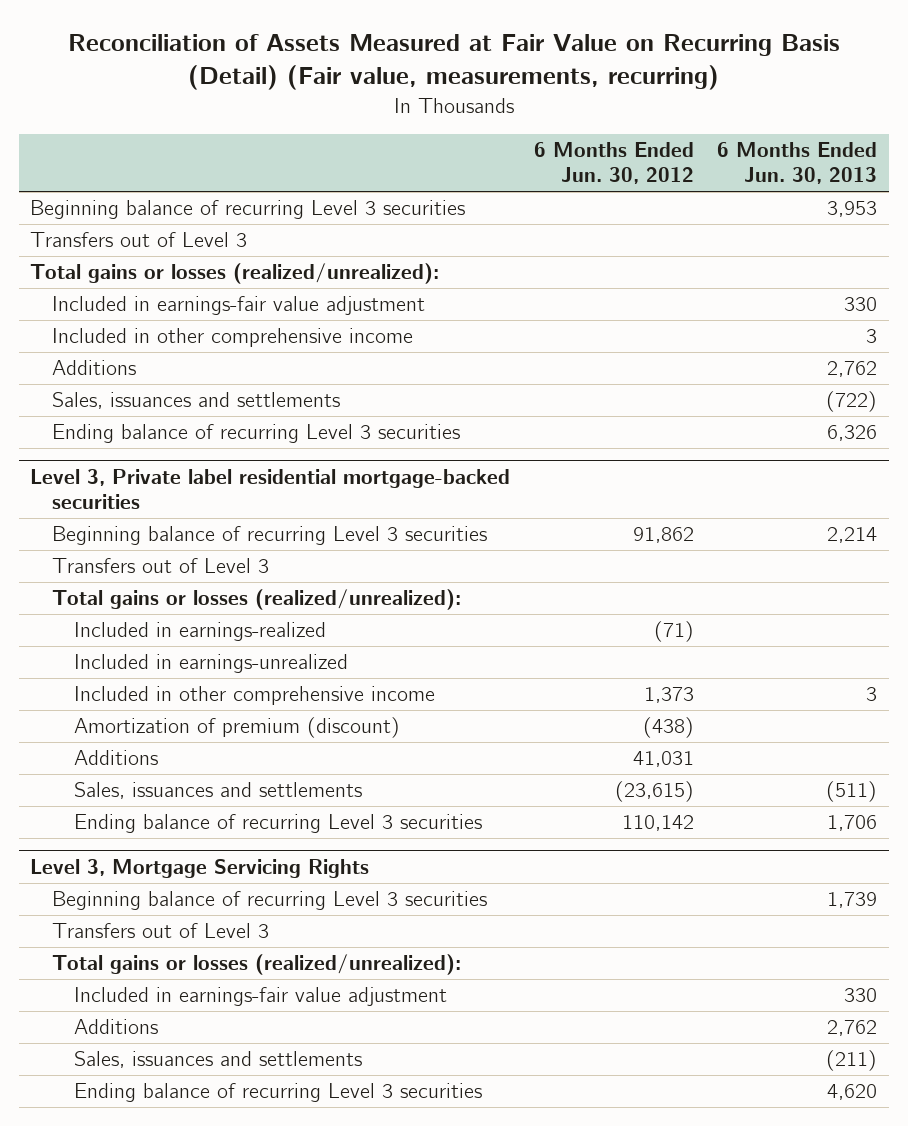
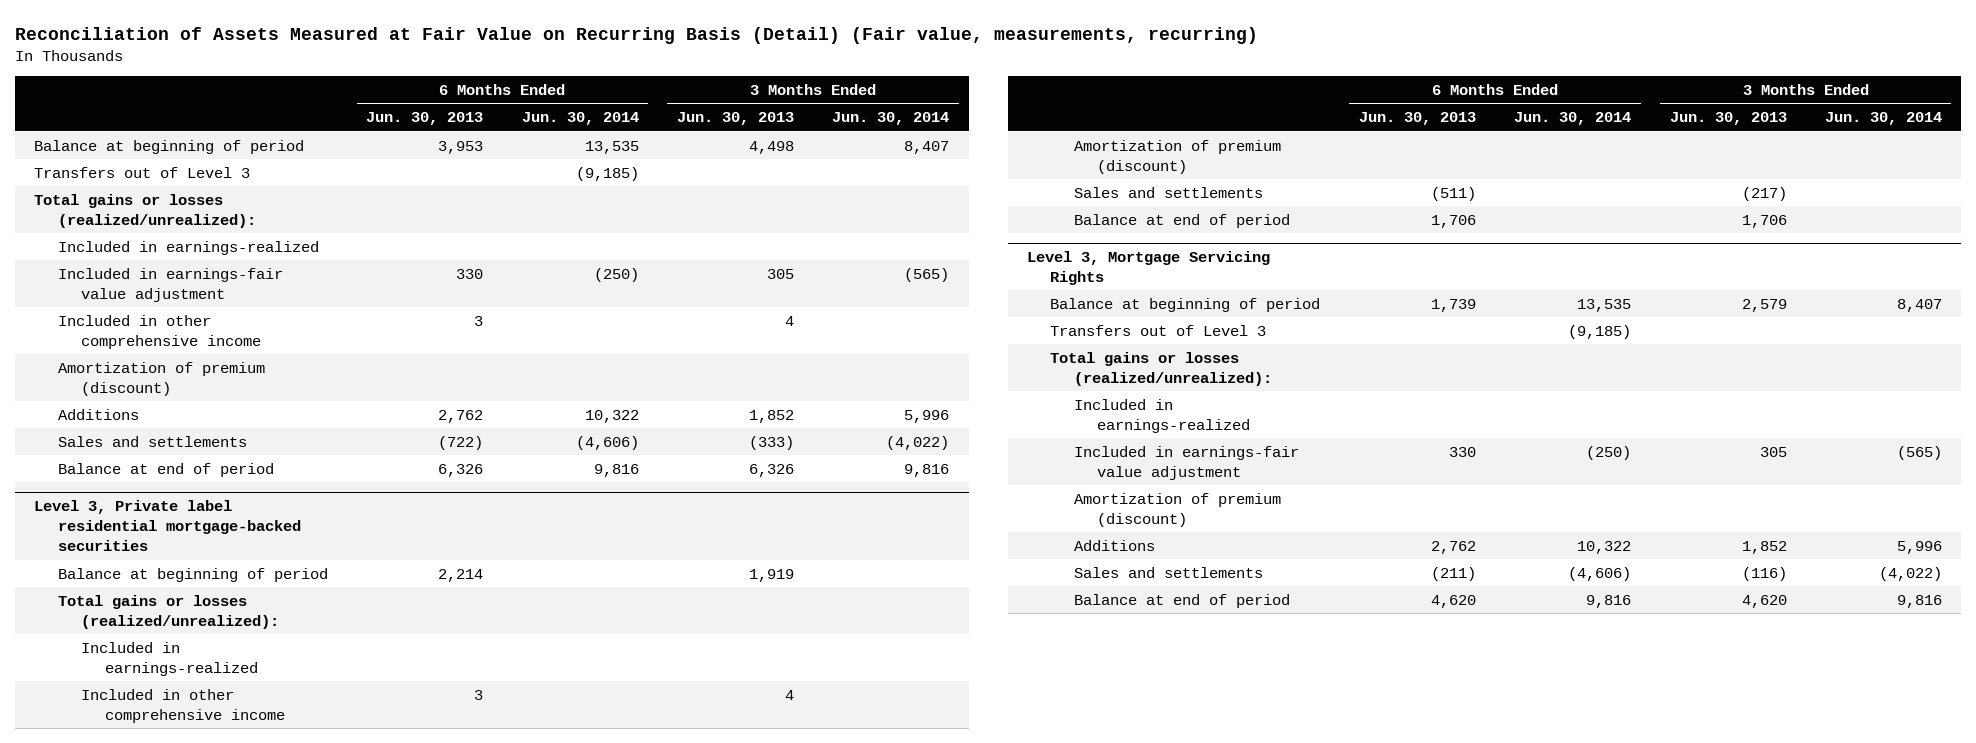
- | 6 Months Ended Jun. 30, 2012 | 6 Months Ended Jun. 30, 2013
+ | 6 Months Ended Jun. 30, 2013 | 6 Months Ended Jun. 30, 2014 | 3 Months Ended Jun. 30, 2013 | 3 Months Ended Jun. 30, 2014
- Beginning balance of recurring Level 3 securities | | 3,953
+ Balance at beginning of period | 3,953 | 13,535 | 4,498 | 8,407
+ Included in earnings-realized
+ Amortization of premium (discount)
- Sales, issuances and settlements | | (722)
- Ending balance of recurring Level 3 securities | | 6,326
+ Sales and settlements | (722) | (4,606) | (333) | (4,022)
+ Balance at end of period | 6,326 | 9,816 | 6,326 | 9,816
@ Level 3, Private label residential mortgage-backed securities
- Beginning balance of recurring Level 3 securities | 91,862 | 2,214
- Transfers out of Level 3
+ Balance at beginning of period | 2,214 | | 1,919 |
- Included in earnings-unrealized
- Additions | 41,031 |
- Sales, issuances and settlements | (23,615) | (511)
- Ending balance of recurring Level 3 securities | 110,142 | 1,706
+ Sales and settlements | (511) | | (217) |
+ Balance at end of period | 1,706 | | 1,706 |
@ Level 3, Mortgage Servicing Rights
- Beginning balance of recurring Level 3 securities | | 1,739
+ Balance at beginning of period | 1,739 | 13,535 | 2,579 | 8,407
+ Included in earnings-realized
+ Amortization of premium (discount)
- Sales, issuances and settlements | | (211)
- Ending balance of recurring Level 3 securities | | 4,620
+ Sales and settlements | (211) | (4,606) | (116) | (4,022)
+ Balance at end of period | 4,620 | 9,816 | 4,620 | 9,816

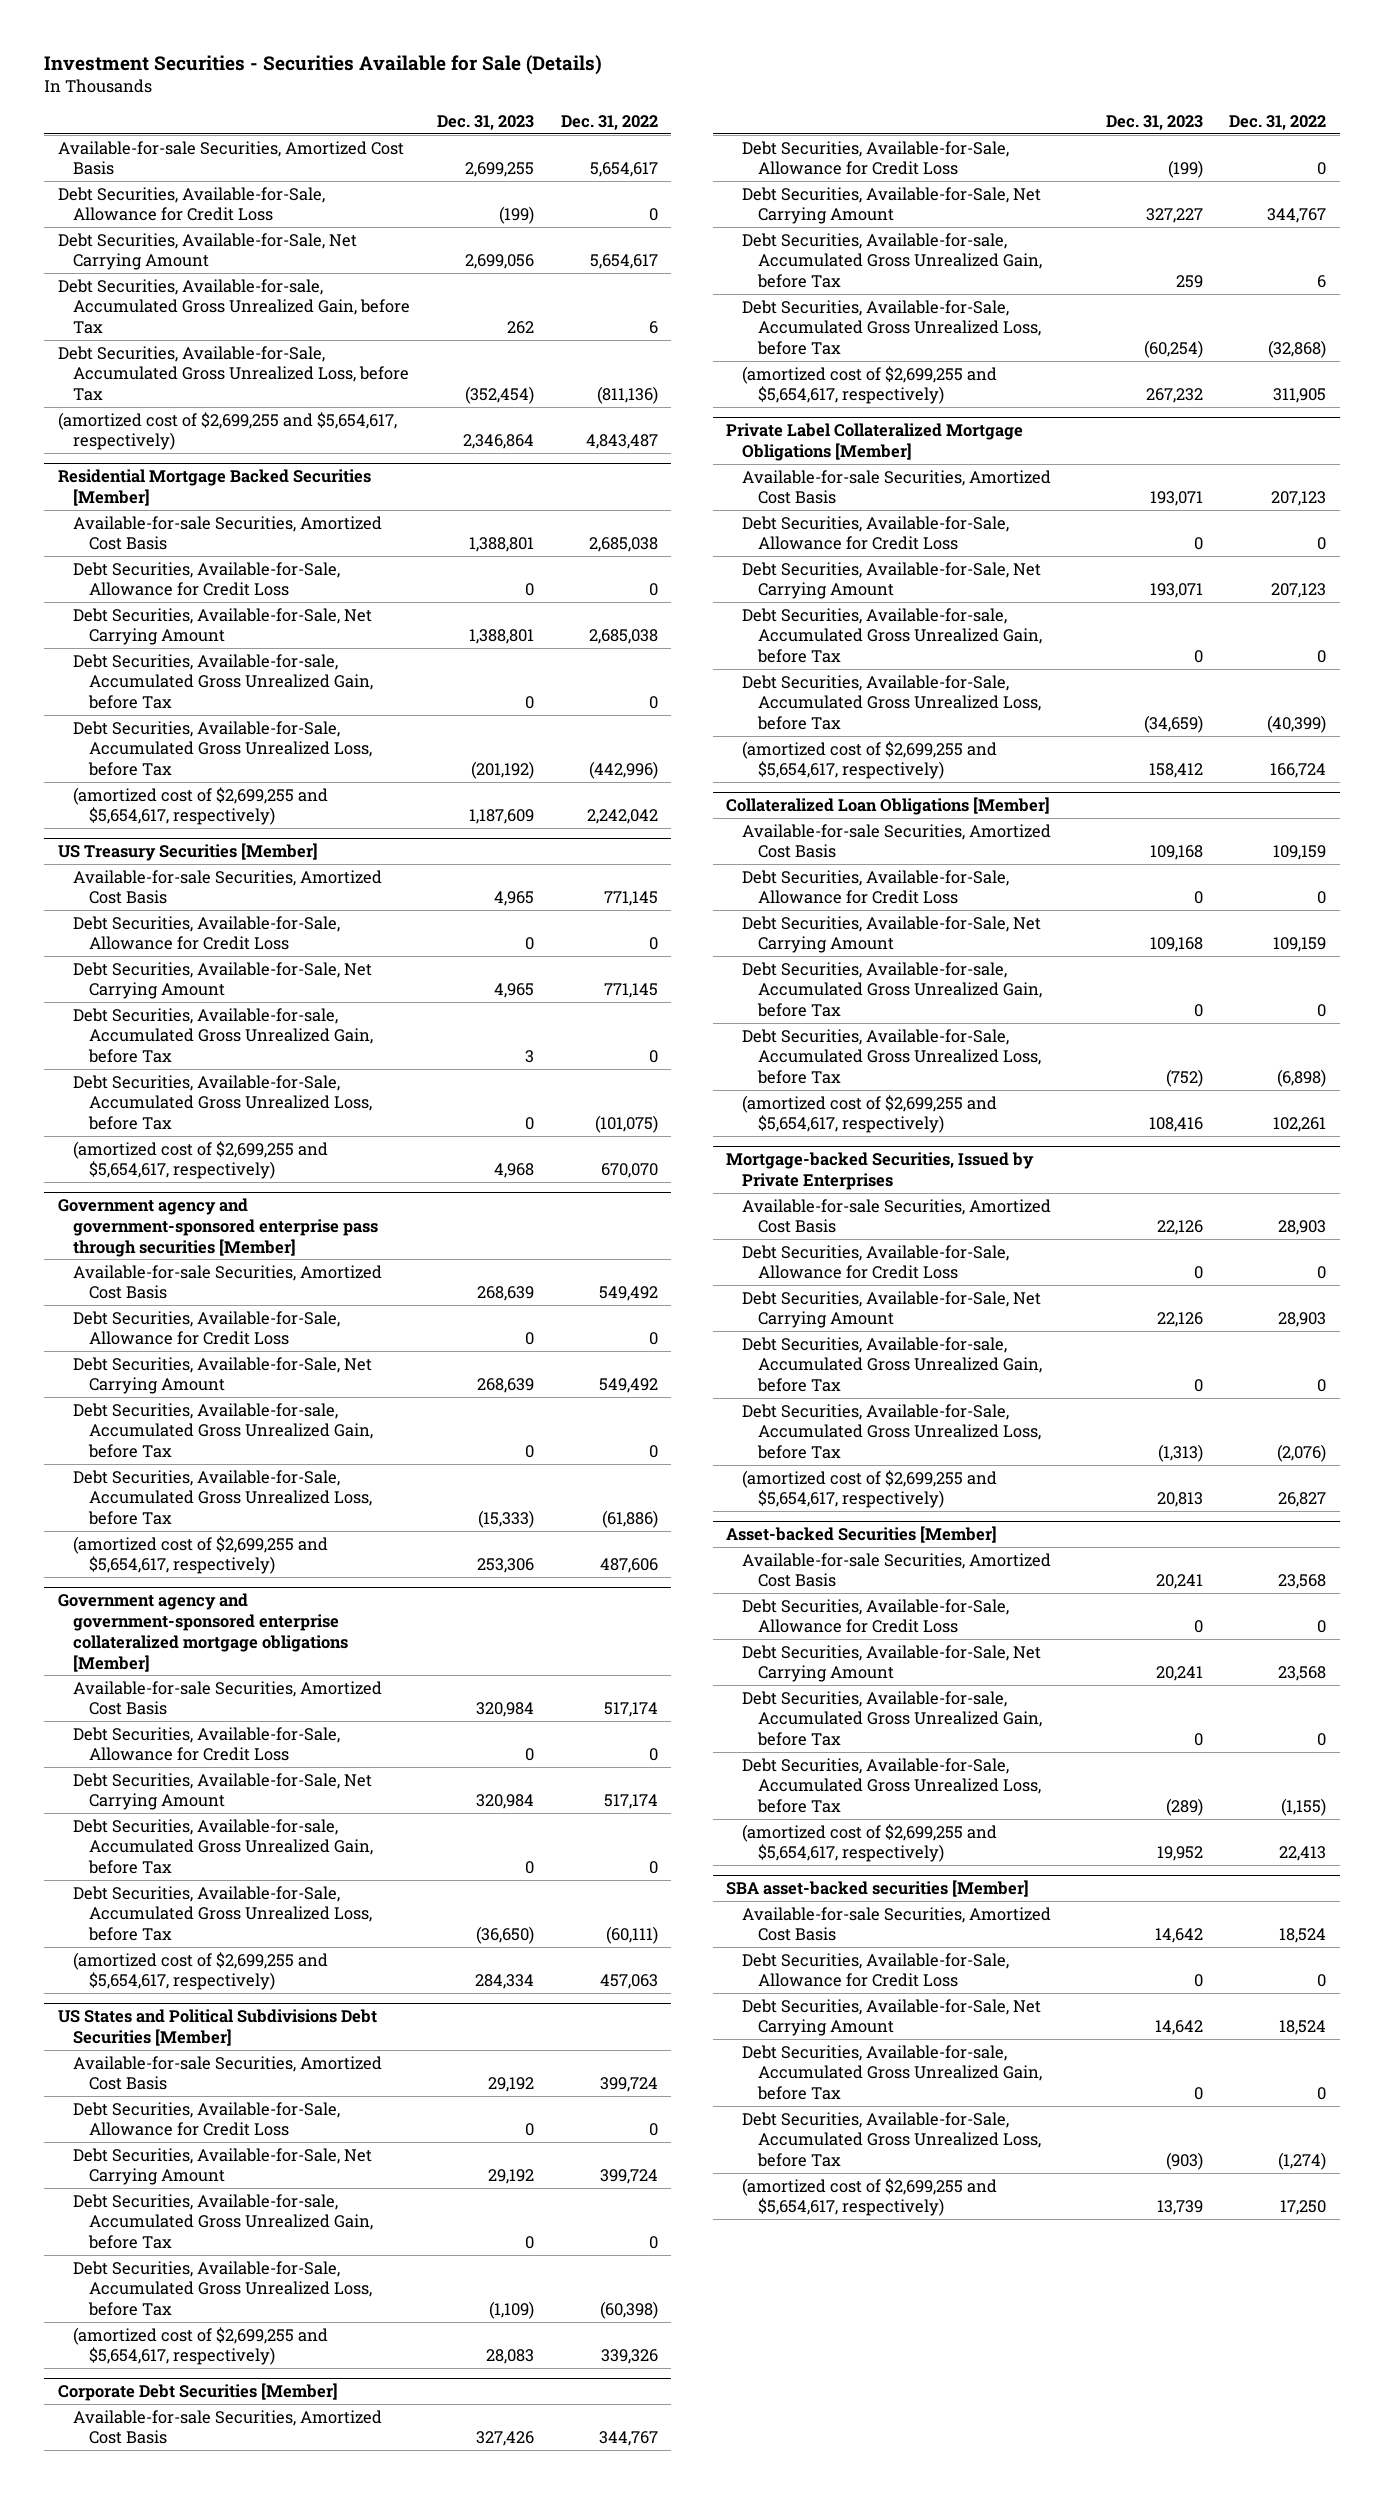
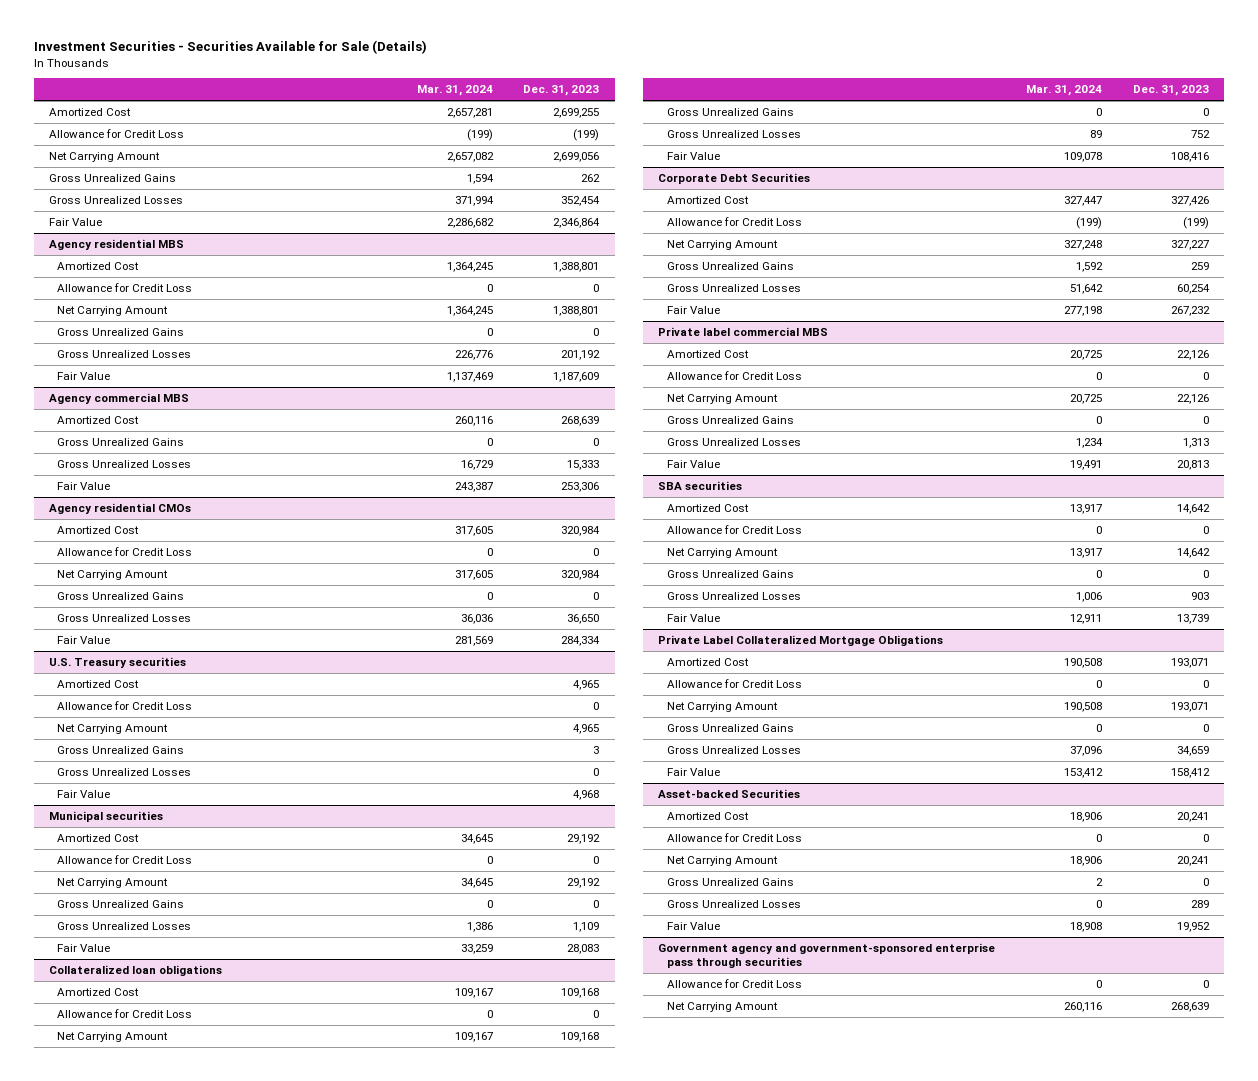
- | Dec. 31, 2023 | Dec. 31, 2022
+ | Mar. 31, 2024 | Dec. 31, 2023
- Available-for-sale Securities, Amortized Cost Basis | 2,699,255 | 5,654,617
- Debt Securities, Available-for-Sale, Allowance for Credit Loss | (199) | 0
- Debt Securities, Available-for-Sale, Net Carrying Amount | 2,699,056 | 5,654,617
- Debt Securities, Available-for-sale, Accumulated Gross Unrealized Gain, before Tax | 262 | 6
- Debt Securities, Available-for-Sale, Accumulated Gross Unrealized Loss, before Tax | (352,454) | (811,136)
- (amortized cost of $2,699,255 and $5,654,617, respectively) | 2,346,864 | 4,843,487
- Residential Mortgage Backed Securities [Member]
- Available-for-sale Securities, Amortized Cost Basis | 1,388,801 | 2,685,038
- Debt Securities, Available-for-Sale, Allowance for Credit Loss | 0 | 0
- Debt Securities, Available-for-Sale, Net Carrying Amount | 1,388,801 | 2,685,038
- Debt Securities, Available-for-sale, Accumulated Gross Unrealized Gain, before Tax | 0 | 0
- Debt Securities, Available-for-Sale, Accumulated Gross Unrealized Loss, before Tax | (201,192) | (442,996)
- (amortized cost of $2,699,255 and $5,654,617, respectively) | 1,187,609 | 2,242,042
- US Treasury Securities [Member]
- Available-for-sale Securities, Amortized Cost Basis | 4,965 | 771,145
- Debt Securities, Available-for-Sale, Allowance for Credit Loss | 0 | 0
- Debt Securities, Available-for-Sale, Net Carrying Amount | 4,965 | 771,145
- Debt Securities, Available-for-sale, Accumulated Gross Unrealized Gain, before Tax | 3 | 0
- Debt Securities, Available-for-Sale, Accumulated Gross Unrealized Loss, before Tax | 0 | (101,075)
- (amortized cost of $2,699,255 and $5,654,617, respectively) | 4,968 | 670,070
- Government agency and government-sponsored enterprise pass through securities [Member]
- Available-for-sale Securities, Amortized Cost Basis | 268,639 | 549,492
- Debt Securities, Available-for-Sale, Allowance for Credit Loss | 0 | 0
- Debt Securities, Available-for-Sale, Net Carrying Amount | 268,639 | 549,492
- Debt Securities, Available-for-sale, Accumulated Gross Unrealized Gain, before Tax | 0 | 0
- Debt Securities, Available-for-Sale, Accumulated Gross Unrealized Loss, before Tax | (15,333) | (61,886)
- (amortized cost of $2,699,255 and $5,654,617, respectively) | 253,306 | 487,606
- Government agency and government-sponsored enterprise collateralized mortgage obligations [Member]
- Available-for-sale Securities, Amortized Cost Basis | 320,984 | 517,174
- Debt Securities, Available-for-Sale, Allowance for Credit Loss | 0 | 0
- Debt Securities, Available-for-Sale, Net Carrying Amount | 320,984 | 517,174
- Debt Securities, Available-for-sale, Accumulated Gross Unrealized Gain, before Tax | 0 | 0
- Debt Securities, Available-for-Sale, Accumulated Gross Unrealized Loss, before Tax | (36,650) | (60,111)
- (amortized cost of $2,699,255 and $5,654,617, respectively) | 284,334 | 457,063
- US States and Political Subdivisions Debt Securities [Member]
- Available-for-sale Securities, Amortized Cost Basis | 29,192 | 399,724
- Debt Securities, Available-for-Sale, Allowance for Credit Loss | 0 | 0
- Debt Securities, Available-for-Sale, Net Carrying Amount | 29,192 | 399,724
- Debt Securities, Available-for-sale, Accumulated Gross Unrealized Gain, before Tax | 0 | 0
- Debt Securities, Available-for-Sale, Accumulated Gross Unrealized Loss, before Tax | (1,109) | (60,398)
- (amortized cost of $2,699,255 and $5,654,617, respectively) | 28,083 | 339,326
- Corporate Debt Securities [Member]
- Available-for-sale Securities, Amortized Cost Basis | 327,426 | 344,767
- Debt Securities, Available-for-Sale, Allowance for Credit Loss | (199) | 0
- Debt Securities, Available-for-Sale, Net Carrying Amount | 327,227 | 344,767
- Debt Securities, Available-for-sale, Accumulated Gross Unrealized Gain, before Tax | 259 | 6
- Debt Securities, Available-for-Sale, Accumulated Gross Unrealized Loss, before Tax | (60,254) | (32,868)
- (amortized cost of $2,699,255 and $5,654,617, respectively) | 267,232 | 311,905
- Private Label Collateralized Mortgage Obligations [Member]
- Available-for-sale Securities, Amortized Cost Basis | 193,071 | 207,123
- Debt Securities, Available-for-Sale, Allowance for Credit Loss | 0 | 0
- Debt Securities, Available-for-Sale, Net Carrying Amount | 193,071 | 207,123
- Debt Securities, Available-for-sale, Accumulated Gross Unrealized Gain, before Tax | 0 | 0
- Debt Securities, Available-for-Sale, Accumulated Gross Unrealized Loss, before Tax | (34,659) | (40,399)
- (amortized cost of $2,699,255 and $5,654,617, respectively) | 158,412 | 166,724
- Collateralized Loan Obligations [Member]
- Available-for-sale Securities, Amortized Cost Basis | 109,168 | 109,159
- Debt Securities, Available-for-Sale, Allowance for Credit Loss | 0 | 0
- Debt Securities, Available-for-Sale, Net Carrying Amount | 109,168 | 109,159
- Debt Securities, Available-for-sale, Accumulated Gross Unrealized Gain, before Tax | 0 | 0
- Debt Securities, Available-for-Sale, Accumulated Gross Unrealized Loss, before Tax | (752) | (6,898)
- (amortized cost of $2,699,255 and $5,654,617, respectively) | 108,416 | 102,261
- Mortgage-backed Securities, Issued by Private Enterprises
- Available-for-sale Securities, Amortized Cost Basis | 22,126 | 28,903
- Debt Securities, Available-for-Sale, Allowance for Credit Loss | 0 | 0
- Debt Securities, Available-for-Sale, Net Carrying Amount | 22,126 | 28,903
- Debt Securities, Available-for-sale, Accumulated Gross Unrealized Gain, before Tax | 0 | 0
- Debt Securities, Available-for-Sale, Accumulated Gross Unrealized Loss, before Tax | (1,313) | (2,076)
- (amortized cost of $2,699,255 and $5,654,617, respectively) | 20,813 | 26,827
- Asset-backed Securities [Member]
- Available-for-sale Securities, Amortized Cost Basis | 20,241 | 23,568
- Debt Securities, Available-for-Sale, Allowance for Credit Loss | 0 | 0
- Debt Securities, Available-for-Sale, Net Carrying Amount | 20,241 | 23,568
- Debt Securities, Available-for-sale, Accumulated Gross Unrealized Gain, before Tax | 0 | 0
- Debt Securities, Available-for-Sale, Accumulated Gross Unrealized Loss, before Tax | (289) | (1,155)
- (amortized cost of $2,699,255 and $5,654,617, respectively) | 19,952 | 22,413
- SBA asset-backed securities [Member]
- Available-for-sale Securities, Amortized Cost Basis | 14,642 | 18,524
- Debt Securities, Available-for-Sale, Allowance for Credit Loss | 0 | 0
- Debt Securities, Available-for-Sale, Net Carrying Amount | 14,642 | 18,524
- Debt Securities, Available-for-sale, Accumulated Gross Unrealized Gain, before Tax | 0 | 0
- Debt Securities, Available-for-Sale, Accumulated Gross Unrealized Loss, before Tax | (903) | (1,274)
- (amortized cost of $2,699,255 and $5,654,617, respectively) | 13,739 | 17,250
+ Amortized Cost | 2,657,281 | 2,699,255
+ Allowance for Credit Loss | (199) | (199)
+ Net Carrying Amount | 2,657,082 | 2,699,056
+ Gross Unrealized Gains | 1,594 | 262
+ Gross Unrealized Losses | 371,994 | 352,454
+ Fair Value | 2,286,682 | 2,346,864
+ Agency residential MBS
+ Amortized Cost | 1,364,245 | 1,388,801
+ Allowance for Credit Loss | 0 | 0
+ Net Carrying Amount | 1,364,245 | 1,388,801
+ Gross Unrealized Gains | 0 | 0
+ Gross Unrealized Losses | 226,776 | 201,192
+ Fair Value | 1,137,469 | 1,187,609
+ Agency commercial MBS
+ Amortized Cost | 260,116 | 268,639
+ Gross Unrealized Gains | 0 | 0
+ Gross Unrealized Losses | 16,729 | 15,333
+ Fair Value | 243,387 | 253,306
+ Agency residential CMOs
+ Amortized Cost | 317,605 | 320,984
+ Allowance for Credit Loss | 0 | 0
+ Net Carrying Amount | 317,605 | 320,984
+ Gross Unrealized Gains | 0 | 0
+ Gross Unrealized Losses | 36,036 | 36,650
+ Fair Value | 281,569 | 284,334
+ U.S. Treasury securities
+ Amortized Cost | | 4,965
+ Allowance for Credit Loss | | 0
+ Net Carrying Amount | | 4,965
+ Gross Unrealized Gains | | 3
+ Gross Unrealized Losses | | 0
+ Fair Value | | 4,968
+ Municipal securities
+ Amortized Cost | 34,645 | 29,192
+ Allowance for Credit Loss | 0 | 0
+ Net Carrying Amount | 34,645 | 29,192
+ Gross Unrealized Gains | 0 | 0
+ Gross Unrealized Losses | 1,386 | 1,109
+ Fair Value | 33,259 | 28,083
+ Collateralized loan obligations
+ Amortized Cost | 109,167 | 109,168
+ Allowance for Credit Loss | 0 | 0
+ Net Carrying Amount | 109,167 | 109,168
+ Gross Unrealized Gains | 0 | 0
+ Gross Unrealized Losses | 89 | 752
+ Fair Value | 109,078 | 108,416
+ Corporate Debt Securities
+ Amortized Cost | 327,447 | 327,426
+ Allowance for Credit Loss | (199) | (199)
+ Net Carrying Amount | 327,248 | 327,227
+ Gross Unrealized Gains | 1,592 | 259
+ Gross Unrealized Losses | 51,642 | 60,254
+ Fair Value | 277,198 | 267,232
+ Private label commercial MBS
+ Amortized Cost | 20,725 | 22,126
+ Allowance for Credit Loss | 0 | 0
+ Net Carrying Amount | 20,725 | 22,126
+ Gross Unrealized Gains | 0 | 0
+ Gross Unrealized Losses | 1,234 | 1,313
+ Fair Value | 19,491 | 20,813
+ SBA securities
+ Amortized Cost | 13,917 | 14,642
+ Allowance for Credit Loss | 0 | 0
+ Net Carrying Amount | 13,917 | 14,642
+ Gross Unrealized Gains | 0 | 0
+ Gross Unrealized Losses | 1,006 | 903
+ Fair Value | 12,911 | 13,739
+ Private Label Collateralized Mortgage Obligations
+ Amortized Cost | 190,508 | 193,071
+ Allowance for Credit Loss | 0 | 0
+ Net Carrying Amount | 190,508 | 193,071
+ Gross Unrealized Gains | 0 | 0
+ Gross Unrealized Losses | 37,096 | 34,659
+ Fair Value | 153,412 | 158,412
+ Asset-backed Securities
+ Amortized Cost | 18,906 | 20,241
+ Allowance for Credit Loss | 0 | 0
+ Net Carrying Amount | 18,906 | 20,241
+ Gross Unrealized Gains | 2 | 0
+ Gross Unrealized Losses | 0 | 289
+ Fair Value | 18,908 | 19,952
+ Government agency and government-sponsored enterprise pass through securities
+ Allowance for Credit Loss | 0 | 0
+ Net Carrying Amount | 260,116 | 268,639

